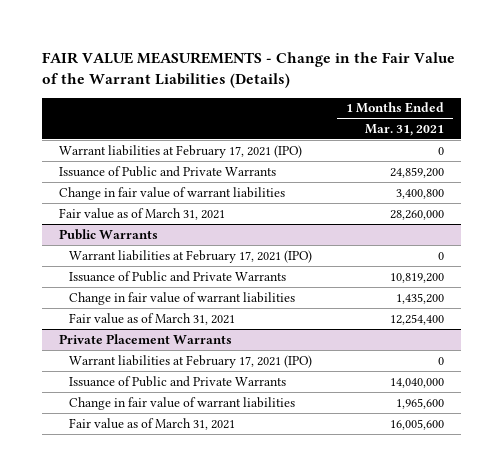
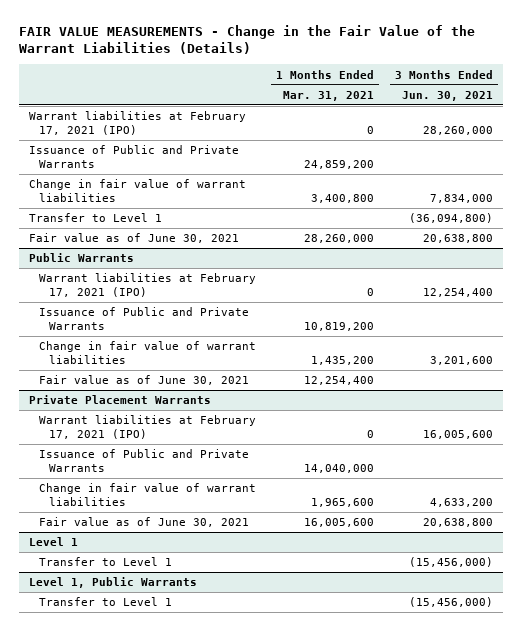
- | 1 Months Ended Mar. 31, 2021
+ | 1 Months Ended Mar. 31, 2021 | 3 Months Ended Jun. 30, 2021
- Fair value as of March 31, 2021 | 28,260,000
+ Transfer to Level 1 | | (36,094,800)
+ Fair value as of June 30, 2021 | 28,260,000 | 20,638,800
@ Public Warrants
- Fair value as of March 31, 2021 | 12,254,400
+ Fair value as of June 30, 2021 | 12,254,400 |
@ Private Placement Warrants
- Fair value as of March 31, 2021 | 16,005,600
+ Fair value as of June 30, 2021 | 16,005,600 | 20,638,800
+ Level 1
+ Transfer to Level 1 | | (15,456,000)
+ Level 1, Public Warrants
+ Transfer to Level 1 | | (15,456,000)

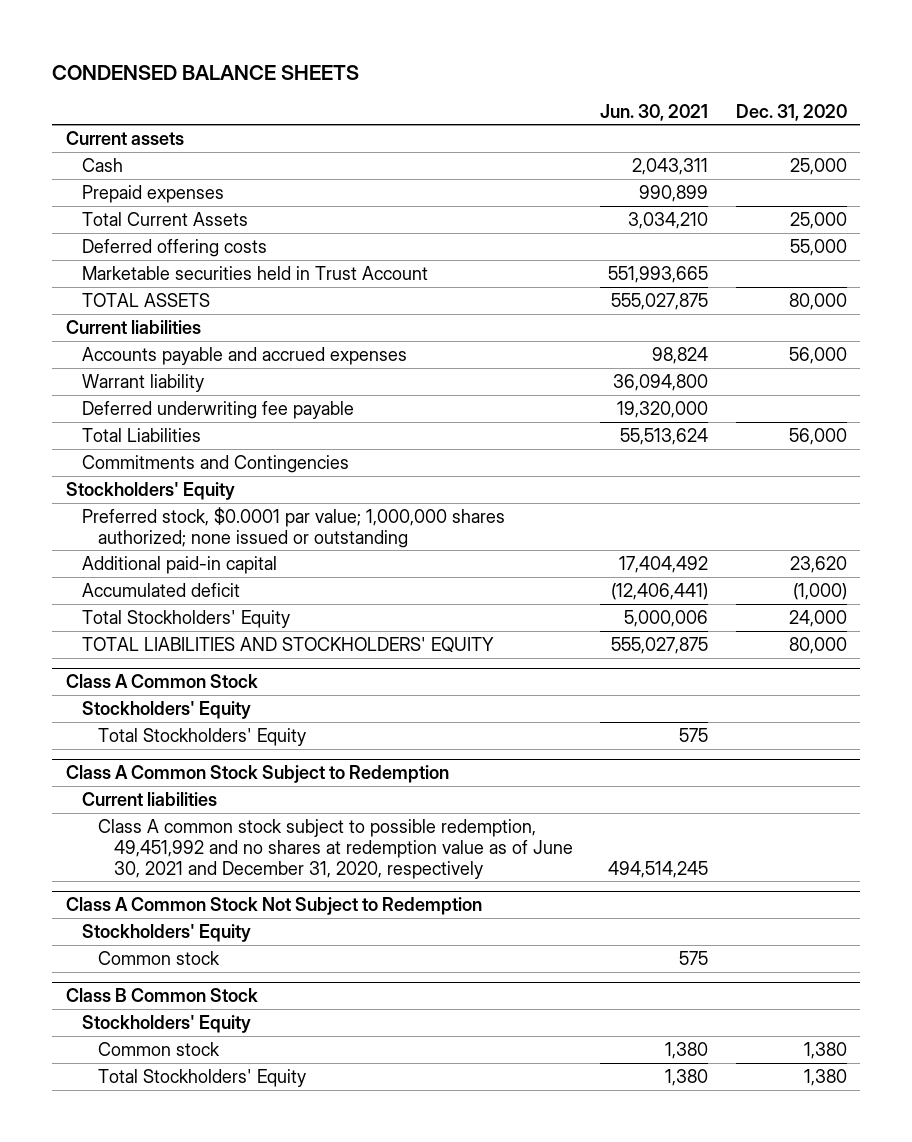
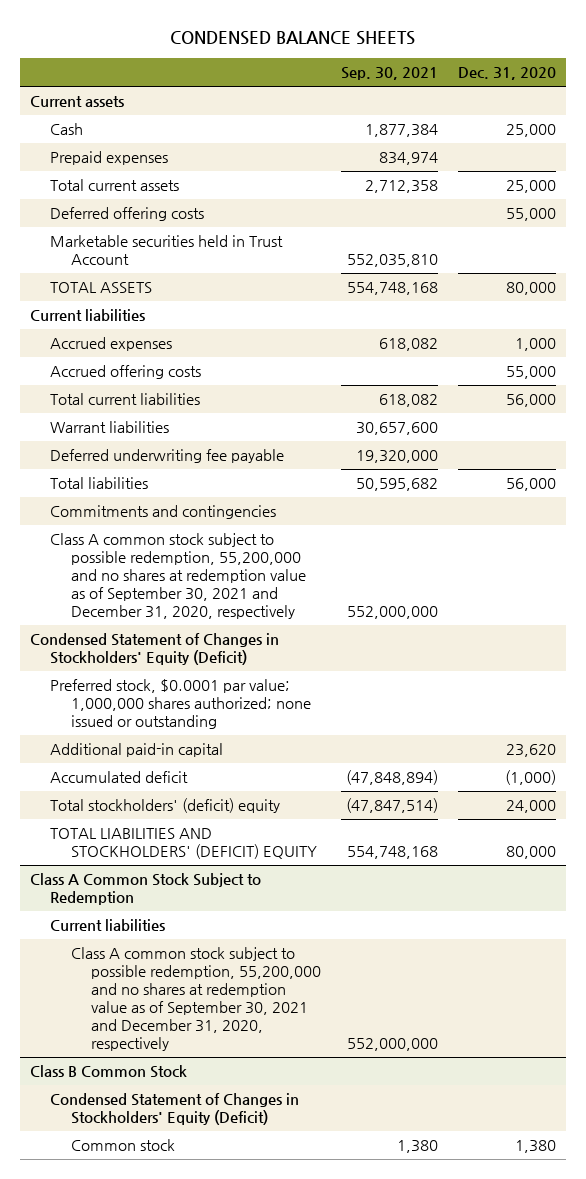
- | Jun. 30, 2021 | Dec. 31, 2020
+ | Sep. 30, 2021 | Dec. 31, 2020
- Total Current Assets | 3,034,210 | 25,000
+ Total current assets | 2,712,358 | 25,000
- Accounts payable and accrued expenses | 98,824 | 56,000
- Warrant liability | 36,094,800 |
+ Accrued expenses | 618,082 | 1,000
+ Accrued offering costs | | 55,000
+ Total current liabilities | 618,082 | 56,000
+ Warrant liabilities | 30,657,600 |
- Total Liabilities | 55,513,624 | 56,000
- Commitments and Contingencies
- Stockholders' Equity
+ Total liabilities | 50,595,682 | 56,000
+ Commitments and contingencies
+ Class A common stock subject to possible redemption, 55,200,000 and no shares at redemption value as of September 30, 2021 and December 31, 2020, respectively | 552,000,000 |
+ Condensed Statement of Changes in Stockholders' Equity (Deficit)
- Total Stockholders' Equity | 5,000,006 | 24,000
- TOTAL LIABILITIES AND STOCKHOLDERS' EQUITY | 555,027,875 | 80,000
- Class A Common Stock
- Stockholders' Equity
- Total Stockholders' Equity | 575 |
+ Total stockholders' (deficit) equity | (47,847,514) | 24,000
+ TOTAL LIABILITIES AND STOCKHOLDERS' (DEFICIT) EQUITY | 554,748,168 | 80,000
@ Class A Common Stock Subject to Redemption
- Class A common stock subject to possible redemption, 49,451,992 and no shares at redemption value as of June 30, 2021 and December 31, 2020, respectively | 494,514,245 |
- Class A Common Stock Not Subject to Redemption
- Stockholders' Equity
- Common stock | 575 |
@ Class A Common Stock Subject to Redemption
+ Class A common stock subject to possible redemption, 55,200,000 and no shares at redemption value as of September 30, 2021 and December 31, 2020, respectively | 552,000,000 |
@ Class B Common Stock
- Stockholders' Equity
+ Condensed Statement of Changes in Stockholders' Equity (Deficit)
- Total Stockholders' Equity | 1,380 | 1,380

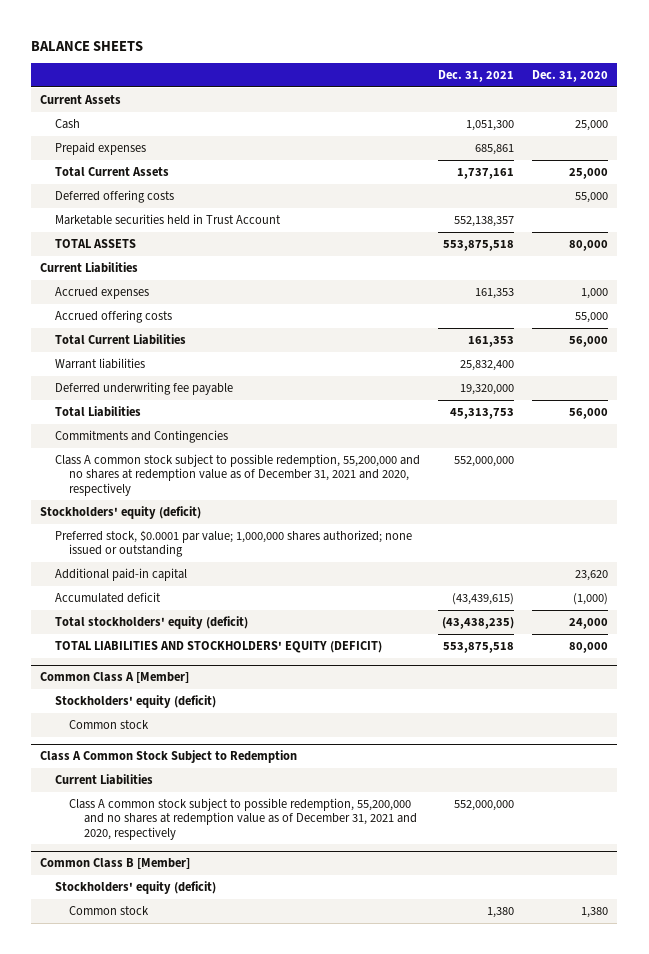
- CONDENSED BALANCE SHEETS
+ BALANCE SHEETS
- | Sep. 30, 2021 | Dec. 31, 2020
+ | Dec. 31, 2021 | Dec. 31, 2020
- Current assets
+ Current Assets
- Total current assets | 2,712,358 | 25,000
+ Total Current Assets | 1,737,161 | 25,000
- Current liabilities
+ Current Liabilities
- Total current liabilities | 618,082 | 56,000
+ Total Current Liabilities | 161,353 | 56,000
- Total liabilities | 50,595,682 | 56,000
- Commitments and contingencies
- Class A common stock subject to possible redemption, 55,200,000 and no shares at redemption value as of September 30, 2021 and December 31, 2020, respectively | 552,000,000 |
- Condensed Statement of Changes in Stockholders' Equity (Deficit)
+ Total Liabilities | 45,313,753 | 56,000
+ Commitments and Contingencies
+ Class A common stock subject to possible redemption, 55,200,000 and no shares at redemption value as of December 31, 2021 and 2020, respectively | 552,000,000 |
+ Stockholders' equity (deficit)
- Total stockholders' (deficit) equity | (47,847,514) | 24,000
- TOTAL LIABILITIES AND STOCKHOLDERS' (DEFICIT) EQUITY | 554,748,168 | 80,000
+ Total stockholders' equity (deficit) | (43,438,235) | 24,000
+ TOTAL LIABILITIES AND STOCKHOLDERS' EQUITY (DEFICIT) | 553,875,518 | 80,000
+ Common Class A [Member]
+ Stockholders' equity (deficit)
+ Common stock
@ Class A Common Stock Subject to Redemption
- Current liabilities
- Class A common stock subject to possible redemption, 55,200,000 and no shares at redemption value as of September 30, 2021 and December 31, 2020, respectively | 552,000,000 |
- Class B Common Stock
- Condensed Statement of Changes in Stockholders' Equity (Deficit)
@ Class A Common Stock Subject to Redemption
+ Current Liabilities
+ Class A common stock subject to possible redemption, 55,200,000 and no shares at redemption value as of December 31, 2021 and 2020, respectively | 552,000,000 |
+ Common Class B [Member]
+ Stockholders' equity (deficit)

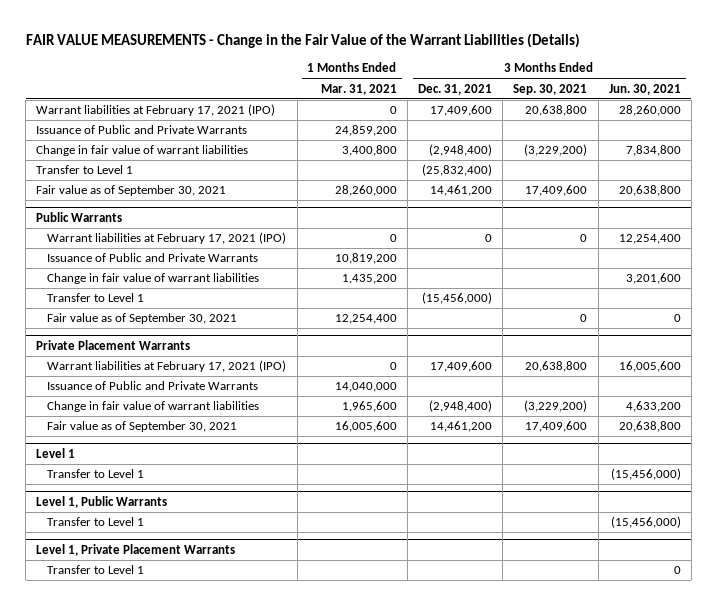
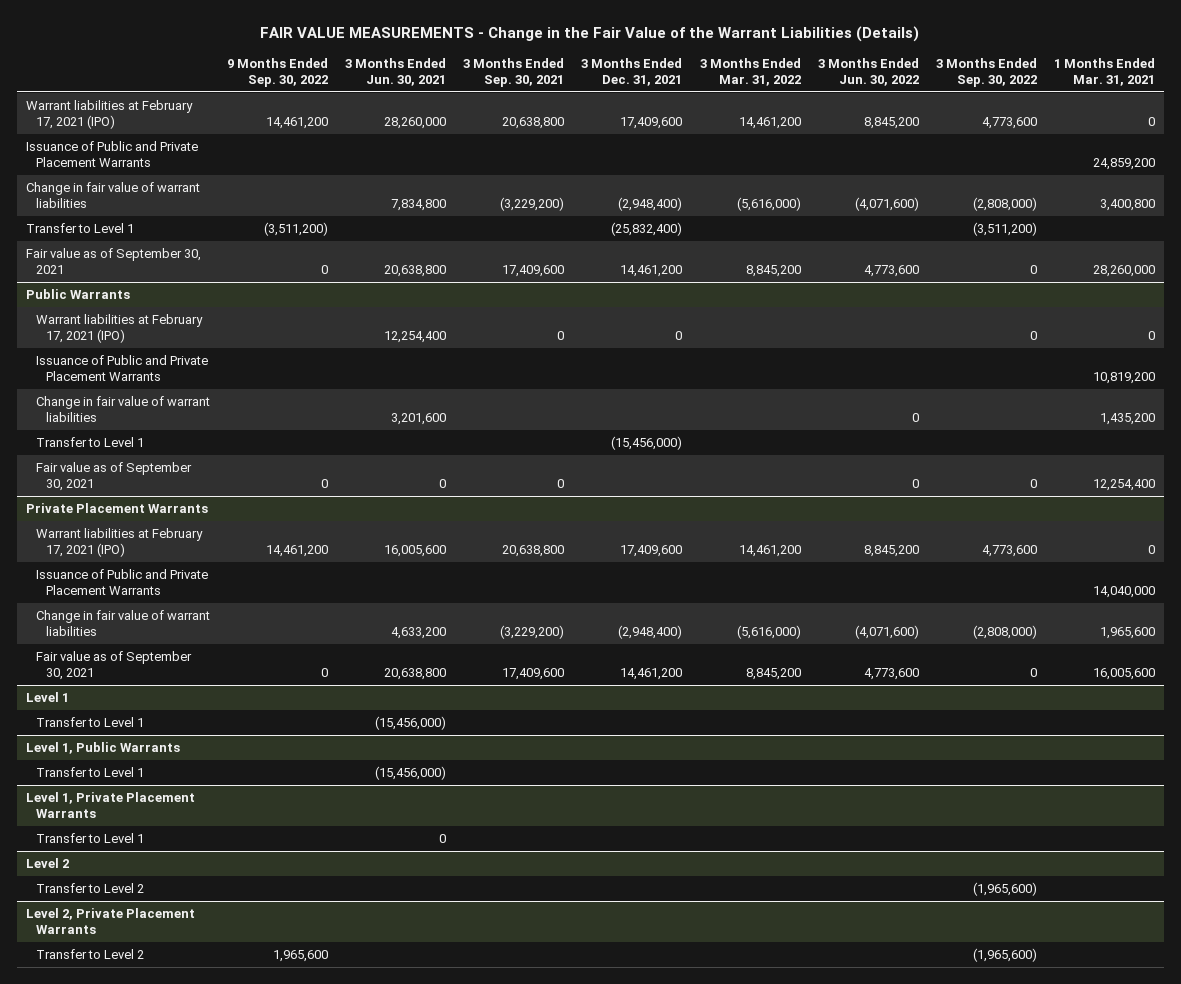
- | 1 Months Ended Mar. 31, 2021 | 3 Months Ended Dec. 31, 2021 | 3 Months Ended Sep. 30, 2021 | 3 Months Ended Jun. 30, 2021
+ | 9 Months Ended Sep. 30, 2022 | 3 Months Ended Jun. 30, 2021 | 3 Months Ended Sep. 30, 2021 | 3 Months Ended Dec. 31, 2021 | 3 Months Ended Mar. 31, 2022 | 3 Months Ended Jun. 30, 2022 | 3 Months Ended Sep. 30, 2022 | 1 Months Ended Mar. 31, 2021
- Issuance of Public and Private Warrants | 24,859,200 | | |
+ Issuance of Public and Private Placement Warrants | | | | | | | | 24,859,200
@ Public Warrants
- Issuance of Public and Private Warrants | 10,819,200 | | |
+ Issuance of Public and Private Placement Warrants | | | | | | | | 10,819,200
@ Private Placement Warrants
- Issuance of Public and Private Warrants | 14,040,000 | | |
+ Issuance of Public and Private Placement Warrants | | | | | | | | 14,040,000
+ Level 2
+ Transfer to Level 2 | | | | | | | (1,965,600) |
+ Level 2, Private Placement Warrants
+ Transfer to Level 2 | 1,965,600 | | | | | | (1,965,600) |

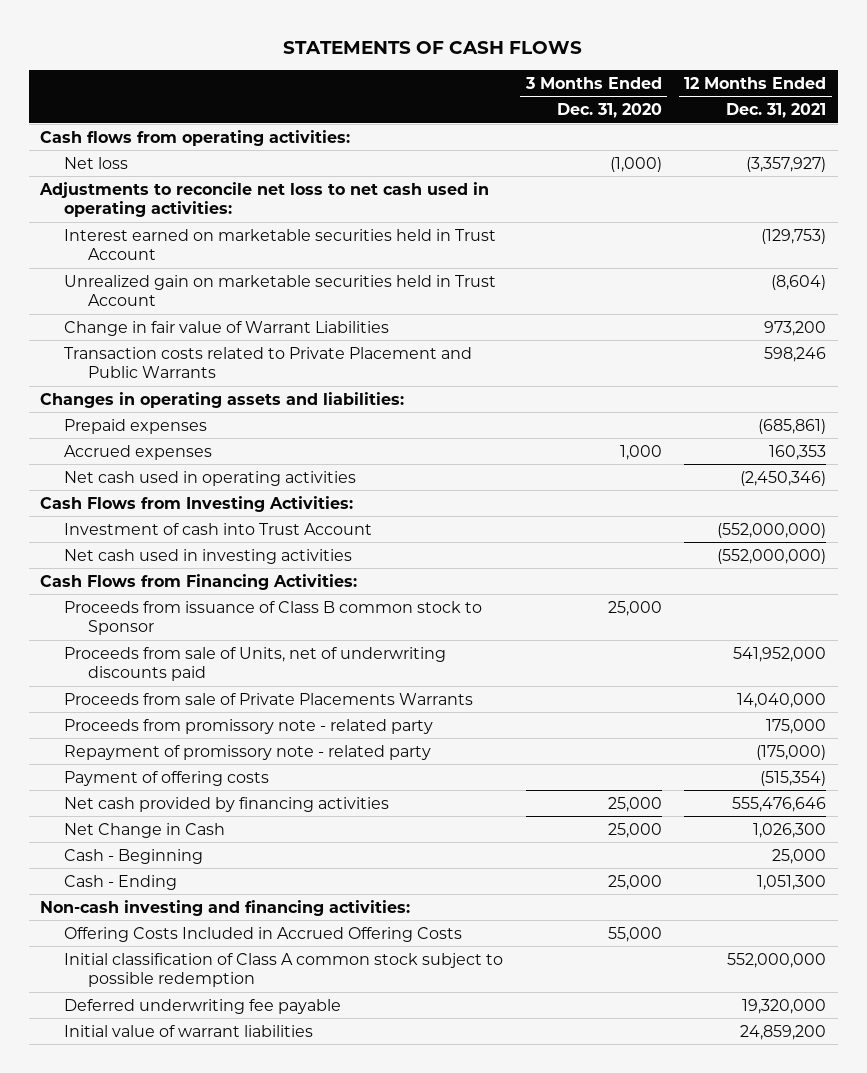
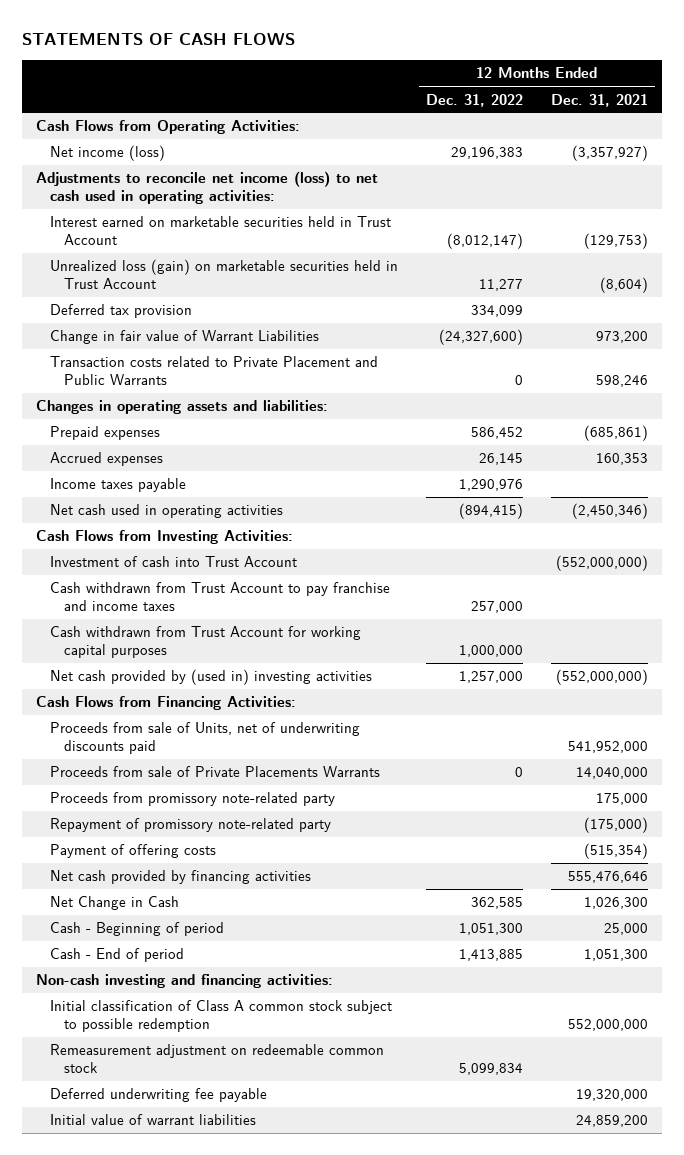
- | 3 Months Ended Dec. 31, 2020 | 12 Months Ended Dec. 31, 2021
+ | 12 Months Ended Dec. 31, 2022 | 12 Months Ended Dec. 31, 2021
- Cash flows from operating activities:
- Net loss | (1,000) | (3,357,927)
- Adjustments to reconcile net loss to net cash used in operating activities:
+ Cash Flows from Operating Activities:
+ Net income (loss) | 29,196,383 | (3,357,927)
+ Adjustments to reconcile net income (loss) to net cash used in operating activities:
- Unrealized gain on marketable securities held in Trust Account | | (8,604)
+ Unrealized loss (gain) on marketable securities held in Trust Account | 11,277 | (8,604)
+ Deferred tax provision | 334,099 |
+ Income taxes payable | 1,290,976 |
- Net cash used in investing activities | | (552,000,000)
+ Cash withdrawn from Trust Account to pay franchise and income taxes | 257,000 |
+ Cash withdrawn from Trust Account for working capital purposes | 1,000,000 |
+ Net cash provided by (used in) investing activities | 1,257,000 | (552,000,000)
- Proceeds from issuance of Class B common stock to Sponsor | 25,000 |
- Proceeds from promissory note - related party | | 175,000
- Repayment of promissory note - related party | | (175,000)
+ Proceeds from promissory note-related party | | 175,000
+ Repayment of promissory note-related party | | (175,000)
- Cash - Beginning | | 25,000
- Cash - Ending | 25,000 | 1,051,300
+ Cash - Beginning of period | 1,051,300 | 25,000
+ Cash - End of period | 1,413,885 | 1,051,300
- Offering Costs Included in Accrued Offering Costs | 55,000 |
+ Remeasurement adjustment on redeemable common stock | 5,099,834 |

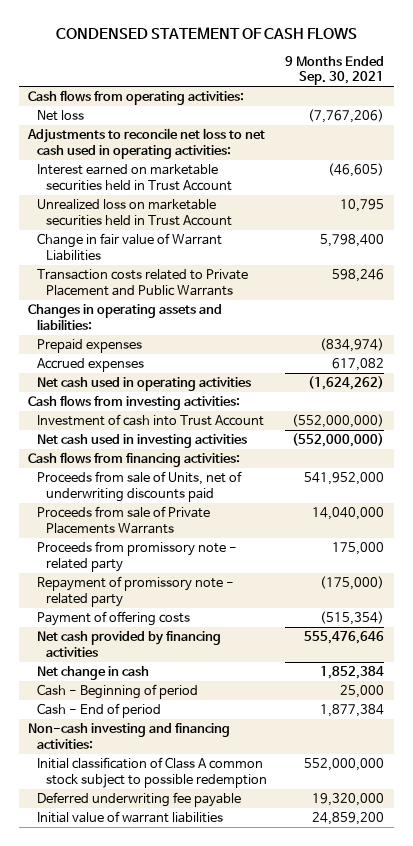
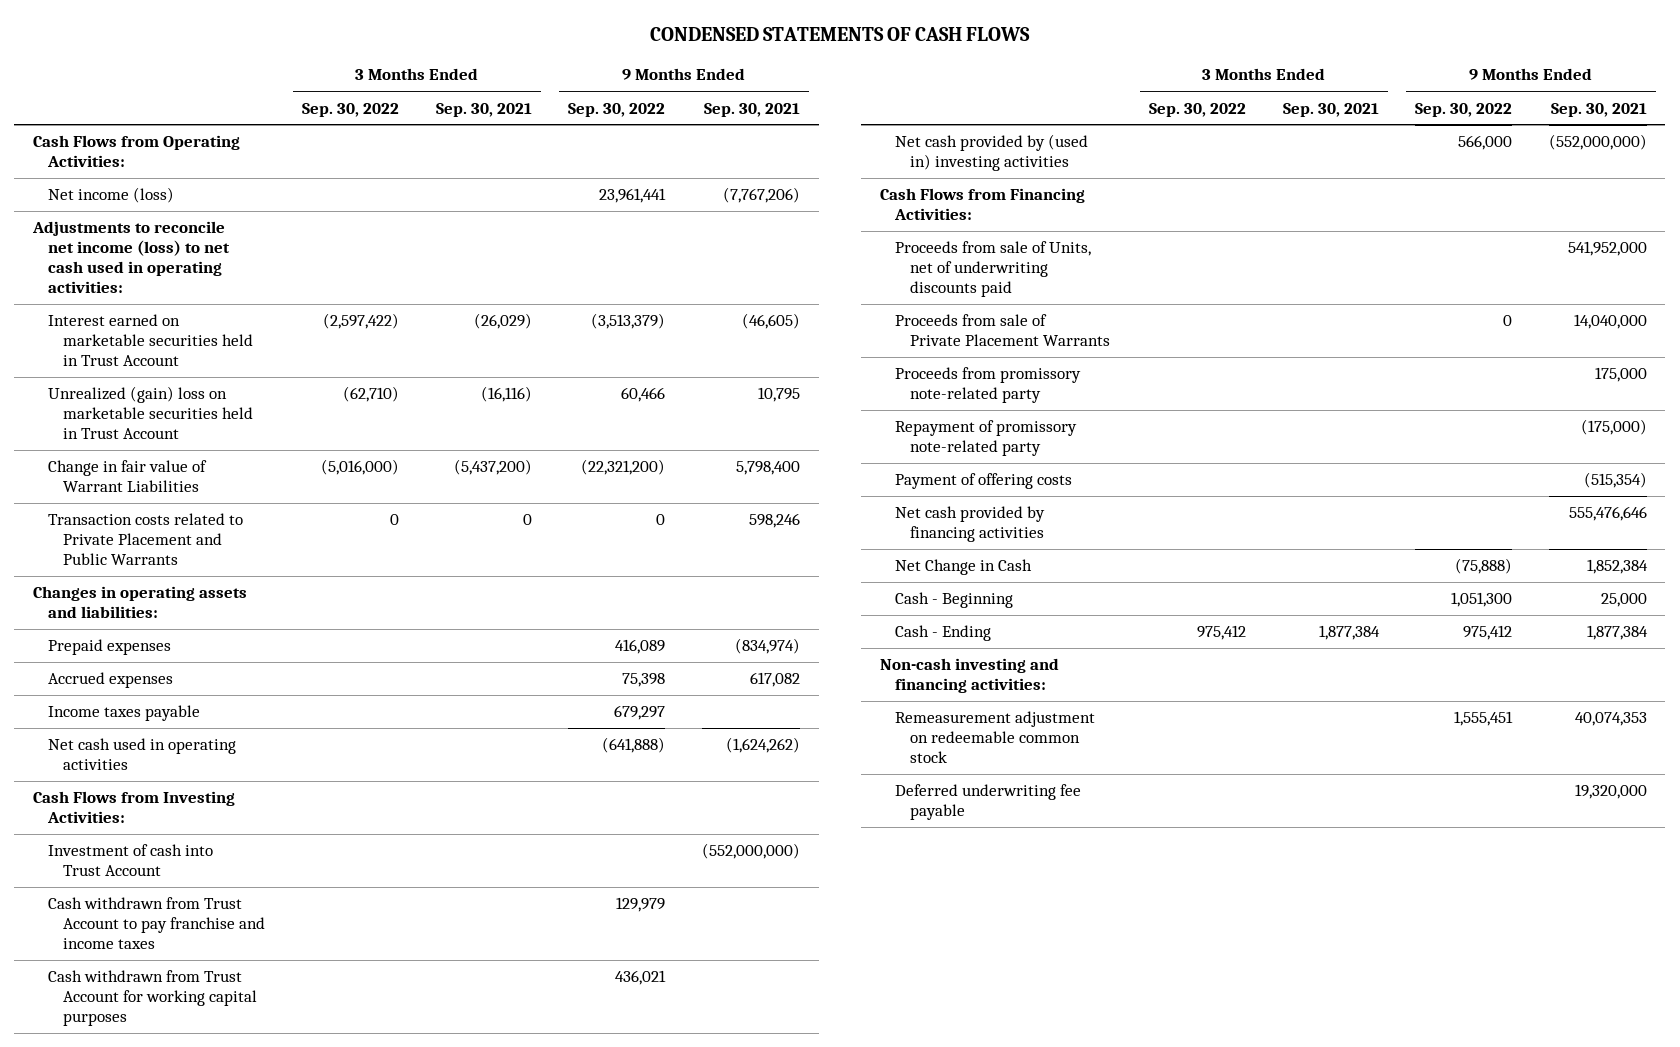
- CONDENSED STATEMENT OF CASH FLOWS
+ CONDENSED STATEMENTS OF CASH FLOWS
- | 9 Months Ended Sep. 30, 2021
+ | 3 Months Ended Sep. 30, 2022 | 3 Months Ended Sep. 30, 2021 | 9 Months Ended Sep. 30, 2022 | 9 Months Ended Sep. 30, 2021
- Cash flows from operating activities:
- Net loss | (7,767,206)
- Adjustments to reconcile net loss to net cash used in operating activities:
+ Cash Flows from Operating Activities:
+ Net income (loss) | | | 23,961,441 | (7,767,206)
+ Adjustments to reconcile net income (loss) to net cash used in operating activities:
- Unrealized loss on marketable securities held in Trust Account | 10,795
+ Unrealized (gain) loss on marketable securities held in Trust Account | (62,710) | (16,116) | 60,466 | 10,795
+ Income taxes payable | | | 679,297 |
- Cash flows from investing activities:
+ Cash Flows from Investing Activities:
- Net cash used in investing activities | (552,000,000)
- Cash flows from financing activities:
+ Cash withdrawn from Trust Account to pay franchise and income taxes | | | 129,979 |
+ Cash withdrawn from Trust Account for working capital purposes | | | 436,021 |
+ Net cash provided by (used in) investing activities | | | 566,000 | (552,000,000)
+ Cash Flows from Financing Activities:
- Proceeds from sale of Private Placements Warrants | 14,040,000
- Proceeds from promissory note - related party | 175,000
- Repayment of promissory note - related party | (175,000)
+ Proceeds from sale of Private Placement Warrants | | | 0 | 14,040,000
+ Proceeds from promissory note-related party | | | | 175,000
+ Repayment of promissory note-related party | | | | (175,000)
- Net change in cash | 1,852,384
- Cash - Beginning of period | 25,000
- Cash - End of period | 1,877,384
+ Net Change in Cash | | | (75,888) | 1,852,384
+ Cash - Beginning | | | 1,051,300 | 25,000
+ Cash - Ending | 975,412 | 1,877,384 | 975,412 | 1,877,384
- Initial classification of Class A common stock subject to possible redemption | 552,000,000
+ Remeasurement adjustment on redeemable common stock | | | 1,555,451 | 40,074,353
- Initial value of warrant liabilities | 24,859,200

